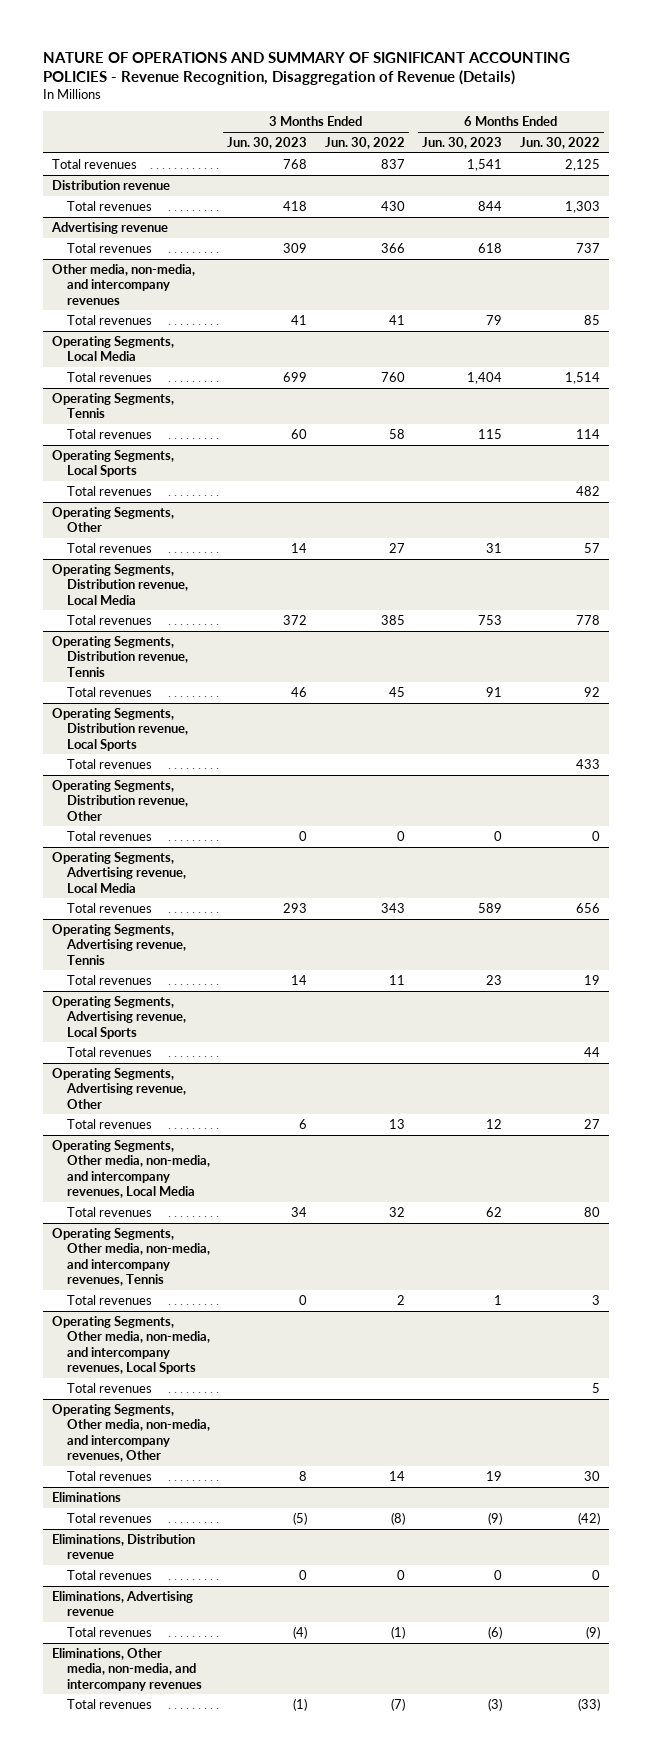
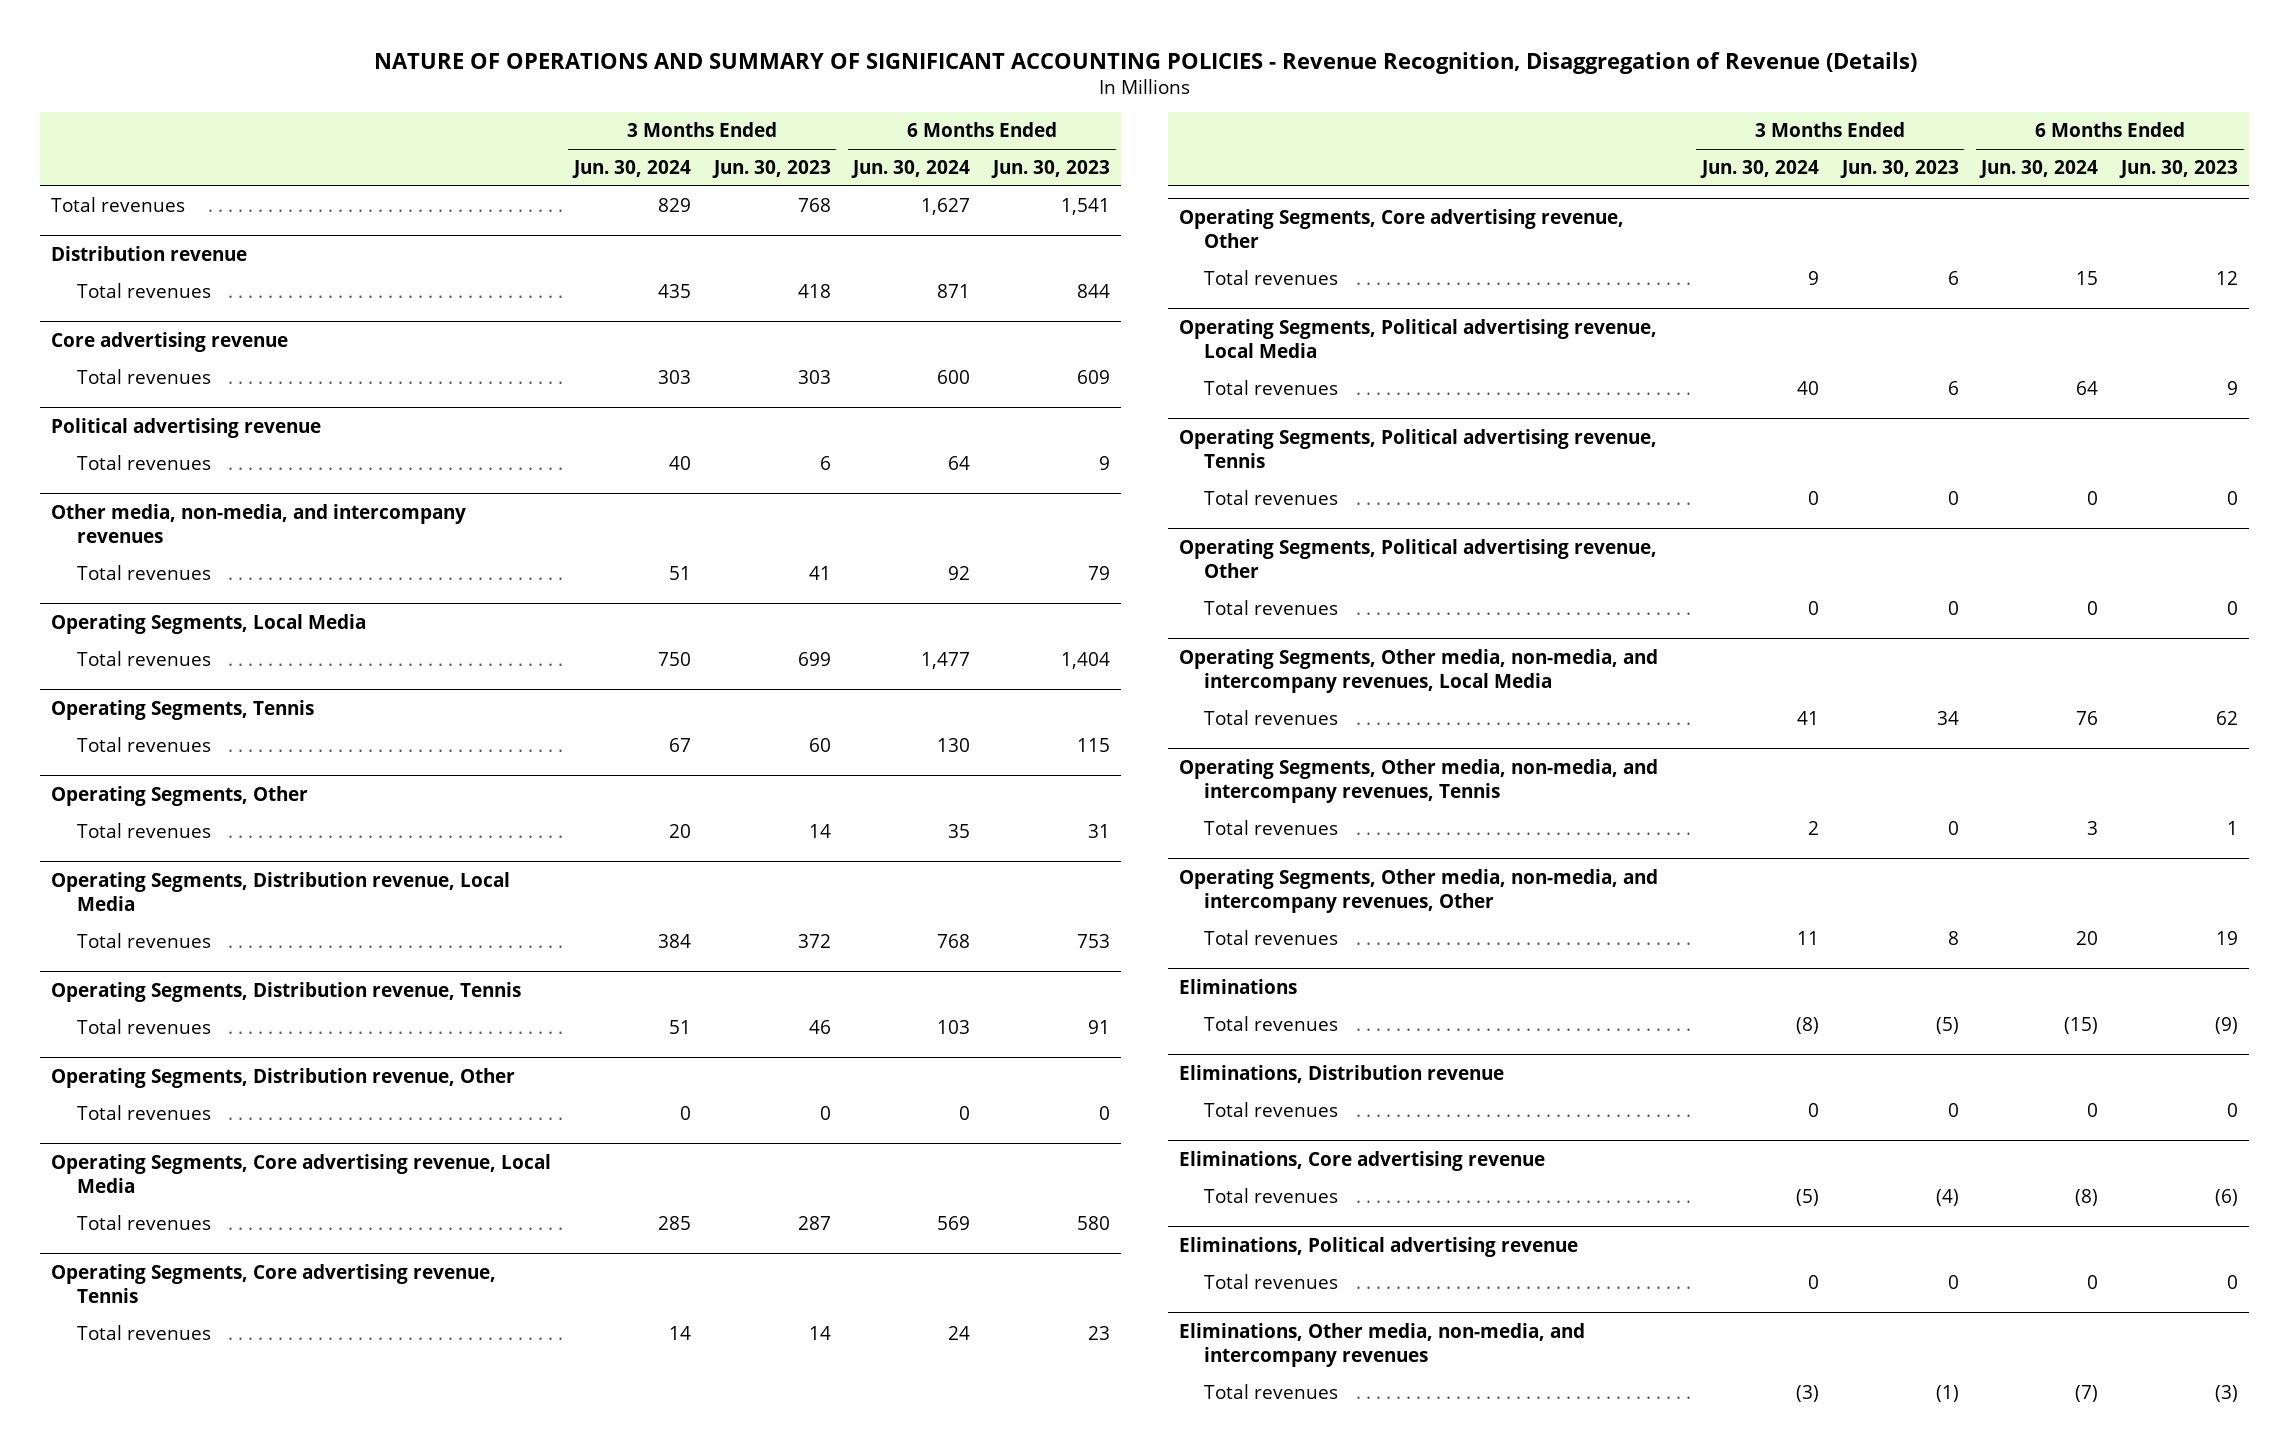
- | 3 Months Ended Jun. 30, 2023 | 3 Months Ended Jun. 30, 2022 | 6 Months Ended Jun. 30, 2023 | 6 Months Ended Jun. 30, 2022
+ | 3 Months Ended Jun. 30, 2024 | 3 Months Ended Jun. 30, 2023 | 6 Months Ended Jun. 30, 2024 | 6 Months Ended Jun. 30, 2023
- Advertising revenue
- Total revenues | 309 | 366 | 618 | 737
+ Core advertising revenue
+ Total revenues | 303 | 303 | 600 | 609
+ Political advertising revenue
+ Total revenues | 40 | 6 | 64 | 9
- Operating Segments, Local Sports
- Total revenues | | | | 482
- Operating Segments, Distribution revenue, Local Sports
- Total revenues | | | | 433
- Operating Segments, Advertising revenue, Local Media
- Total revenues | 293 | 343 | 589 | 656
- Operating Segments, Advertising revenue, Tennis
+ Operating Segments, Core advertising revenue, Local Media
+ Total revenues | 285 | 287 | 569 | 580
+ Operating Segments, Core advertising revenue, Tennis
- Operating Segments, Advertising revenue, Local Sports
- Total revenues | | | | 44
- Operating Segments, Advertising revenue, Other
+ Operating Segments, Core advertising revenue, Other
+ Operating Segments, Political advertising revenue, Local Media
+ Total revenues | 40 | 6 | 64 | 9
+ Operating Segments, Political advertising revenue, Tennis
+ Total revenues | 0 | 0 | 0 | 0
+ Operating Segments, Political advertising revenue, Other
+ Total revenues | 0 | 0 | 0 | 0
- Operating Segments, Other media, non-media, and intercompany revenues, Local Sports
- Total revenues | | | | 5
- Eliminations, Advertising revenue
+ Eliminations, Core advertising revenue
+ Eliminations, Political advertising revenue
+ Total revenues | 0 | 0 | 0 | 0

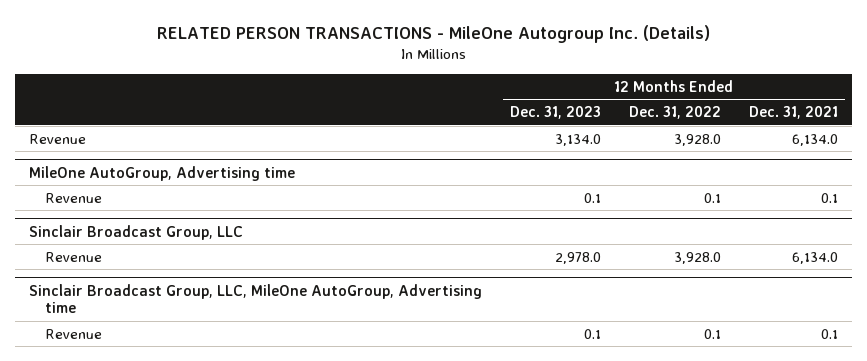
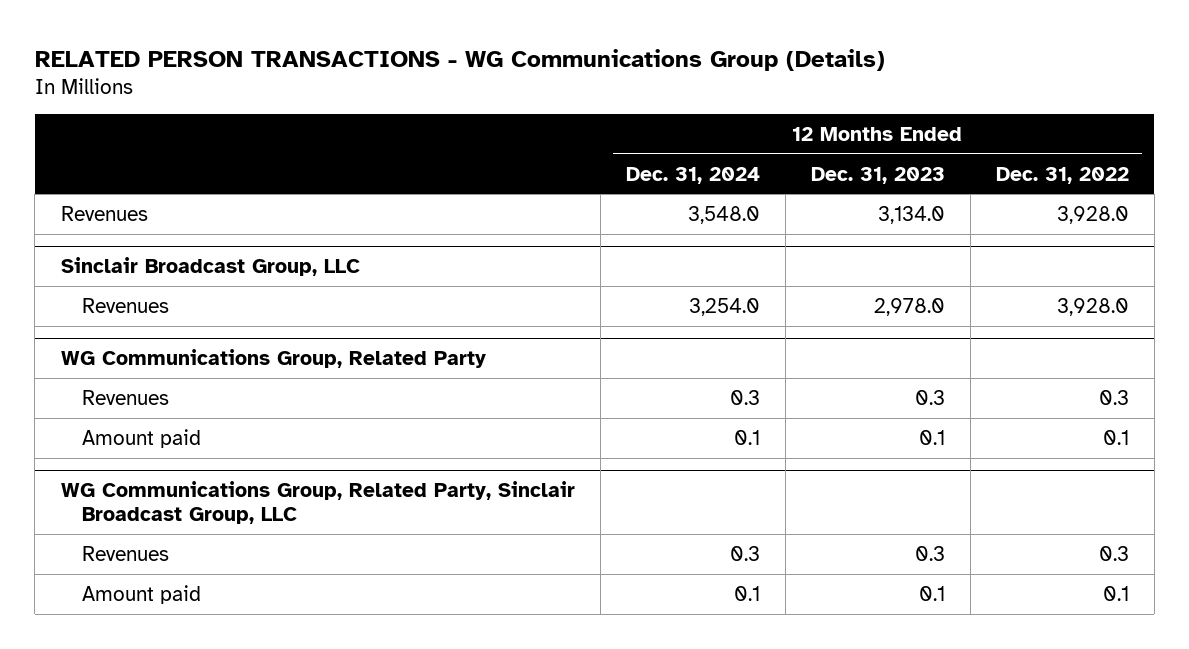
- RELATED PERSON TRANSACTIONS - MileOne Autogroup Inc. (Details)
+ RELATED PERSON TRANSACTIONS - WG Communications Group (Details)
- | 12 Months Ended Dec. 31, 2023 | 12 Months Ended Dec. 31, 2022 | 12 Months Ended Dec. 31, 2021
+ | 12 Months Ended Dec. 31, 2024 | 12 Months Ended Dec. 31, 2023 | 12 Months Ended Dec. 31, 2022
- Revenue | 3,134.0 | 3,928.0 | 6,134.0
- MileOne AutoGroup, Advertising time
- Revenue | 0.1 | 0.1 | 0.1
+ Revenues | 3,548.0 | 3,134.0 | 3,928.0
@ Sinclair Broadcast Group, LLC
- Revenue | 2,978.0 | 3,928.0 | 6,134.0
- Sinclair Broadcast Group, LLC, MileOne AutoGroup, Advertising time
- Revenue | 0.1 | 0.1 | 0.1
@ Sinclair Broadcast Group, LLC
+ Revenues | 3,254.0 | 2,978.0 | 3,928.0
+ WG Communications Group, Related Party
+ Revenues | 0.3 | 0.3 | 0.3
+ Amount paid | 0.1 | 0.1 | 0.1
+ WG Communications Group, Related Party, Sinclair Broadcast Group, LLC
+ Revenues | 0.3 | 0.3 | 0.3
+ Amount paid | 0.1 | 0.1 | 0.1

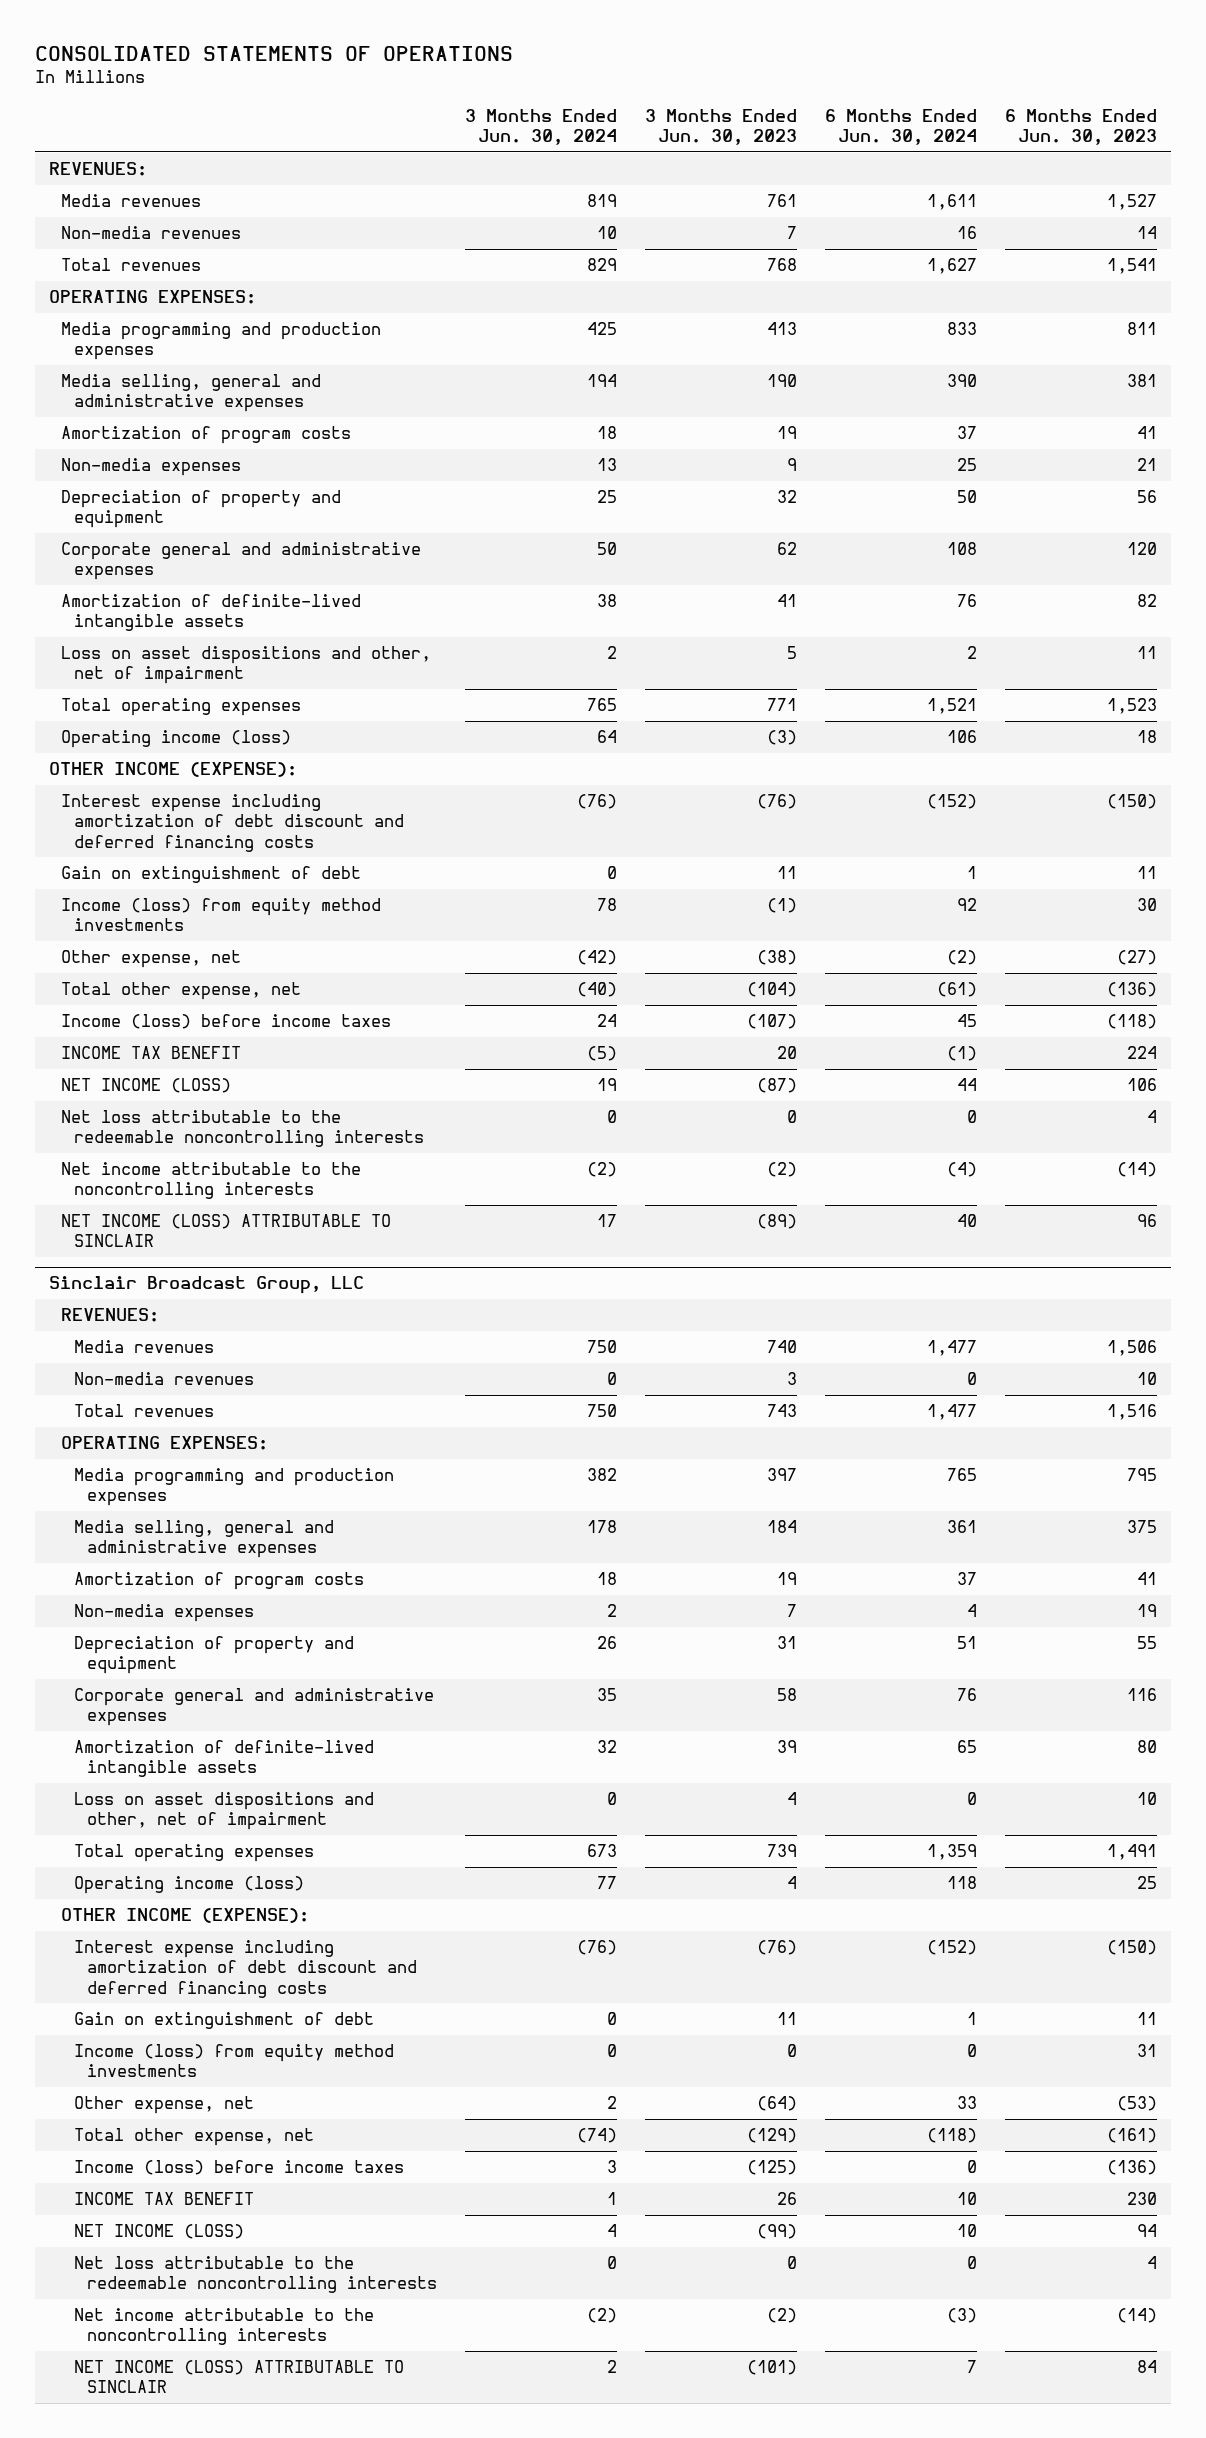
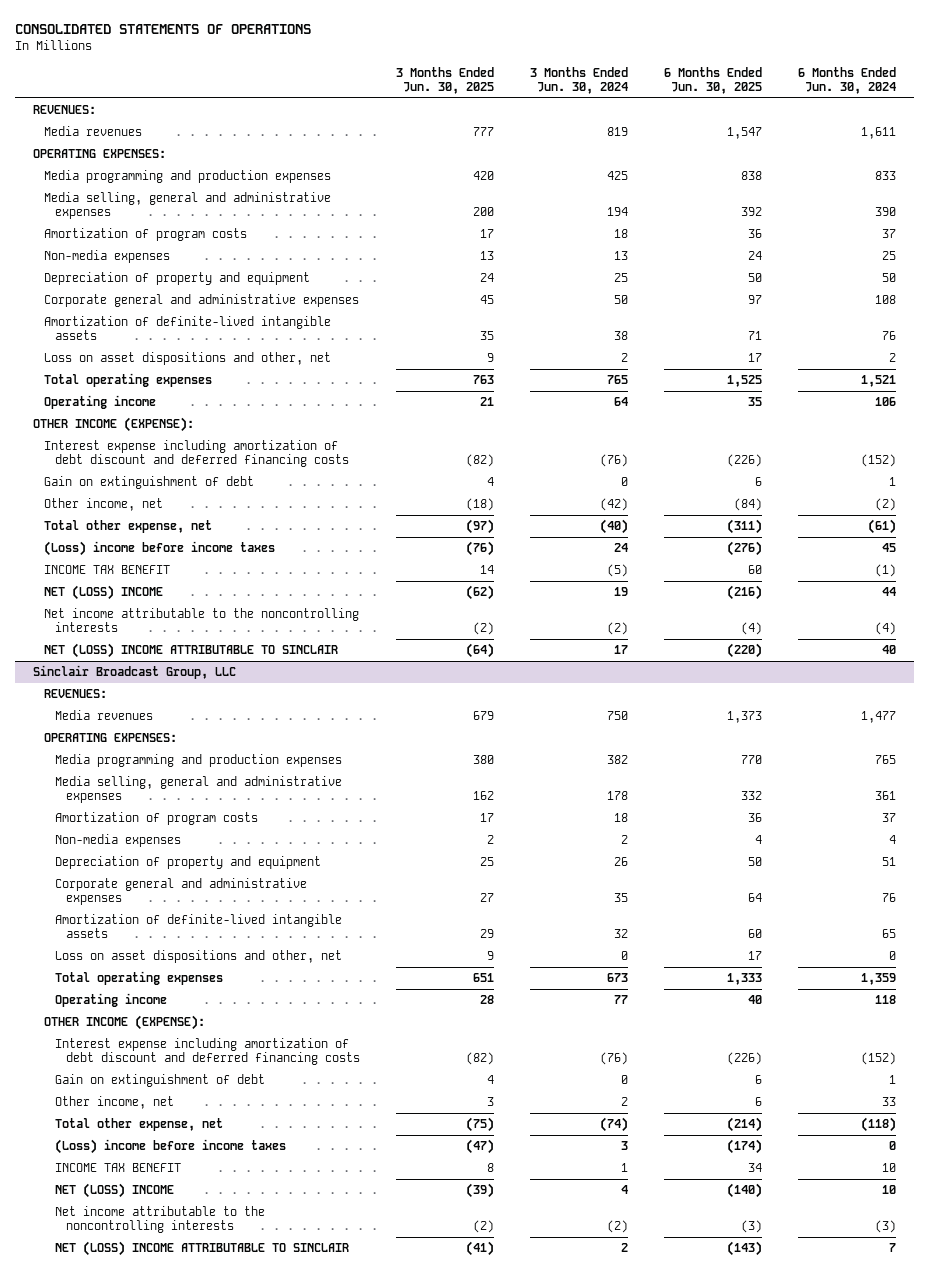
- | 3 Months Ended Jun. 30, 2024 | 3 Months Ended Jun. 30, 2023 | 6 Months Ended Jun. 30, 2024 | 6 Months Ended Jun. 30, 2023
+ | 3 Months Ended Jun. 30, 2025 | 3 Months Ended Jun. 30, 2024 | 6 Months Ended Jun. 30, 2025 | 6 Months Ended Jun. 30, 2024
- Non-media revenues | 10 | 7 | 16 | 14
- Total revenues | 829 | 768 | 1,627 | 1,541
- Loss on asset dispositions and other, net of impairment | 2 | 5 | 2 | 11
+ Loss on asset dispositions and other, net | 9 | 2 | 17 | 2
- Operating income (loss) | 64 | (3) | 106 | 18
+ Operating income | 21 | 64 | 35 | 106
- Income (loss) from equity method investments | 78 | (1) | 92 | 30
- Other expense, net | (42) | (38) | (2) | (27)
+ Other income, net | (18) | (42) | (84) | (2)
- Income (loss) before income taxes | 24 | (107) | 45 | (118)
+ (Loss) income before income taxes | (76) | 24 | (276) | 45
- NET INCOME (LOSS) | 19 | (87) | 44 | 106
- Net loss attributable to the redeemable noncontrolling interests | 0 | 0 | 0 | 4
+ NET (LOSS) INCOME | (62) | 19 | (216) | 44
- NET INCOME (LOSS) ATTRIBUTABLE TO SINCLAIR | 17 | (89) | 40 | 96
+ NET (LOSS) INCOME ATTRIBUTABLE TO SINCLAIR | (64) | 17 | (220) | 40
@ Sinclair Broadcast Group, LLC
- Non-media revenues | 0 | 3 | 0 | 10
- Total revenues | 750 | 743 | 1,477 | 1,516
- Loss on asset dispositions and other, net of impairment | 0 | 4 | 0 | 10
+ Loss on asset dispositions and other, net | 9 | 0 | 17 | 0
- Operating income (loss) | 77 | 4 | 118 | 25
+ Operating income | 28 | 77 | 40 | 118
- Income (loss) from equity method investments | 0 | 0 | 0 | 31
- Other expense, net | 2 | (64) | 33 | (53)
+ Other income, net | 3 | 2 | 6 | 33
- Income (loss) before income taxes | 3 | (125) | 0 | (136)
+ (Loss) income before income taxes | (47) | 3 | (174) | 0
- NET INCOME (LOSS) | 4 | (99) | 10 | 94
- Net loss attributable to the redeemable noncontrolling interests | 0 | 0 | 0 | 4
+ NET (LOSS) INCOME | (39) | 4 | (140) | 10
- NET INCOME (LOSS) ATTRIBUTABLE TO SINCLAIR | 2 | (101) | 7 | 84
+ NET (LOSS) INCOME ATTRIBUTABLE TO SINCLAIR | (41) | 2 | (143) | 7

